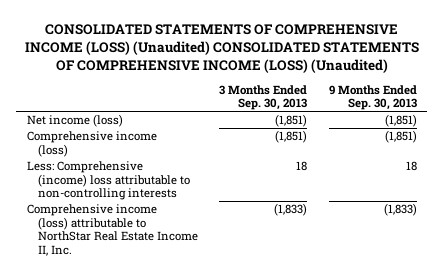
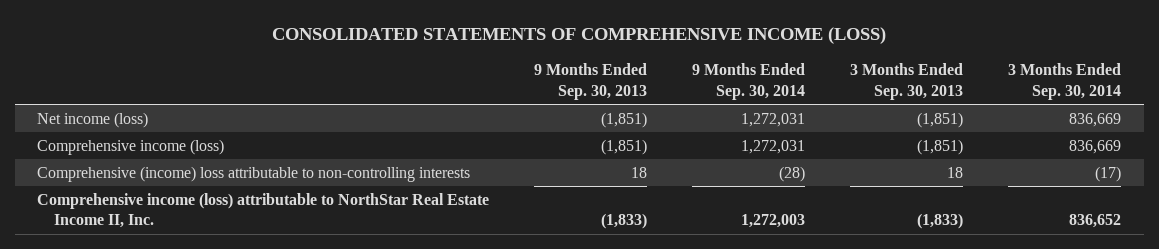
- CONSOLIDATED STATEMENTS OF COMPREHENSIVE INCOME (LOSS) (Unaudited) CONSOLIDATED STATEMENTS OF COMPREHENSIVE INCOME (LOSS) (Unaudited)
+ CONSOLIDATED STATEMENTS OF COMPREHENSIVE INCOME (LOSS)
- | 3 Months Ended Sep. 30, 2013 | 9 Months Ended Sep. 30, 2013
+ | 9 Months Ended Sep. 30, 2013 | 9 Months Ended Sep. 30, 2014 | 3 Months Ended Sep. 30, 2013 | 3 Months Ended Sep. 30, 2014
- Less: Comprehensive (income) loss attributable to non-controlling interests | 18 | 18
+ Comprehensive (income) loss attributable to non-controlling interests | 18 | (28) | 18 | (17)

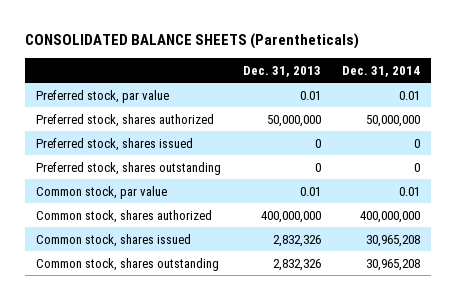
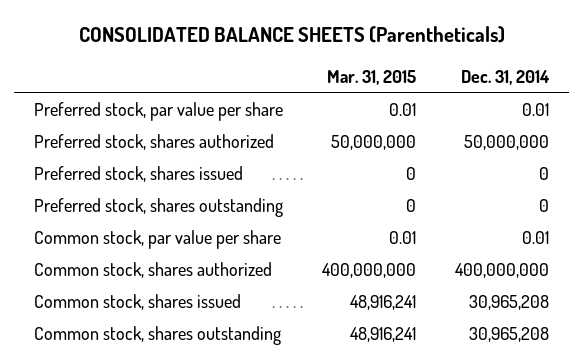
- | Dec. 31, 2013 | Dec. 31, 2014
+ | Mar. 31, 2015 | Dec. 31, 2014
- Preferred stock, par value | 0.01 | 0.01
+ Preferred stock, par value per share | 0.01 | 0.01
- Common stock, par value | 0.01 | 0.01
+ Common stock, par value per share | 0.01 | 0.01

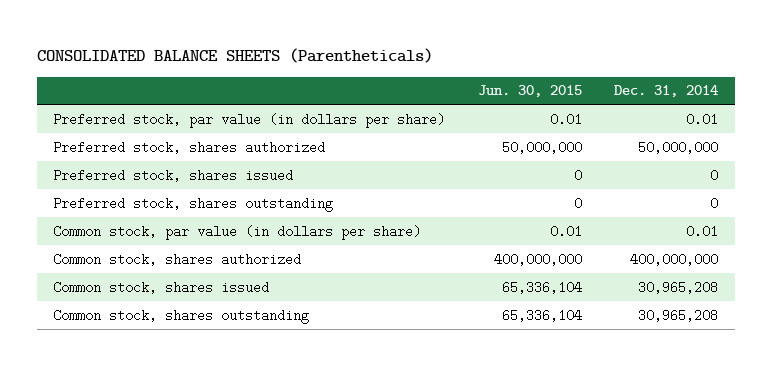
- | Mar. 31, 2015 | Dec. 31, 2014
+ | Jun. 30, 2015 | Dec. 31, 2014
- Preferred stock, par value per share | 0.01 | 0.01
+ Preferred stock, par value (in dollars per share) | 0.01 | 0.01
- Common stock, par value per share | 0.01 | 0.01
+ Common stock, par value (in dollars per share) | 0.01 | 0.01

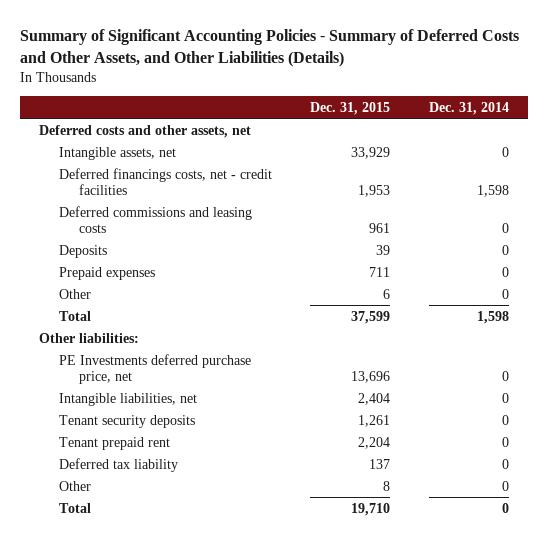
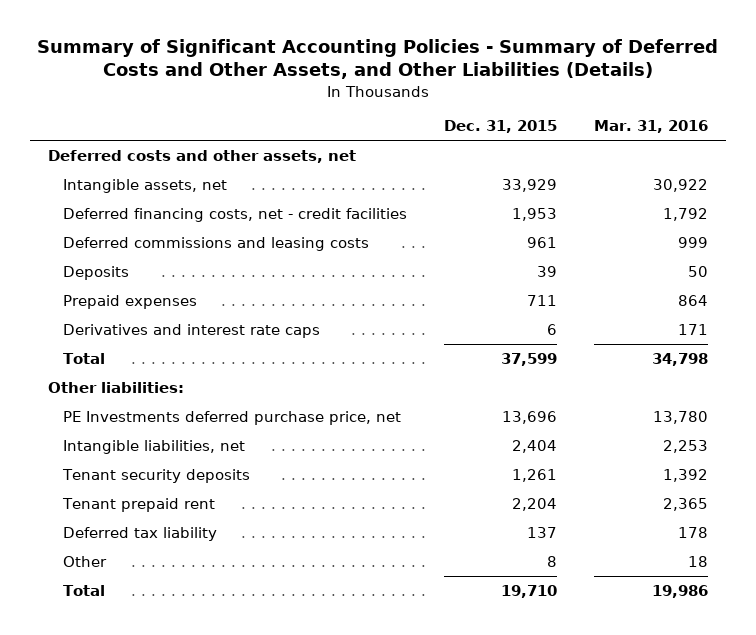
- | Dec. 31, 2015 | Dec. 31, 2014
+ | Dec. 31, 2015 | Mar. 31, 2016
- Deferred financings costs, net - credit facilities | 1,953 | 1,598
+ Deferred financing costs, net - credit facilities | 1,953 | 1,792
- Other | 6 | 0
+ Derivatives and interest rate caps | 6 | 171

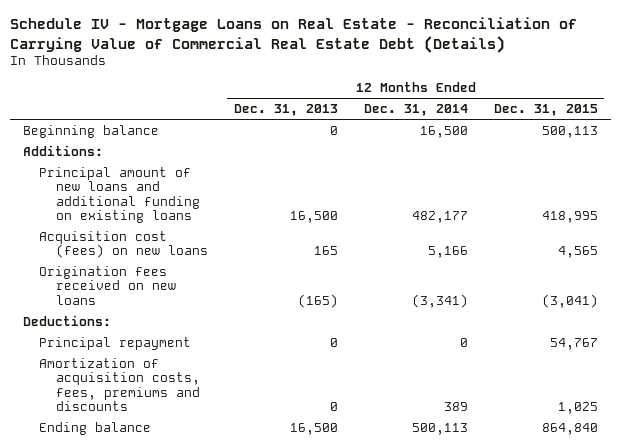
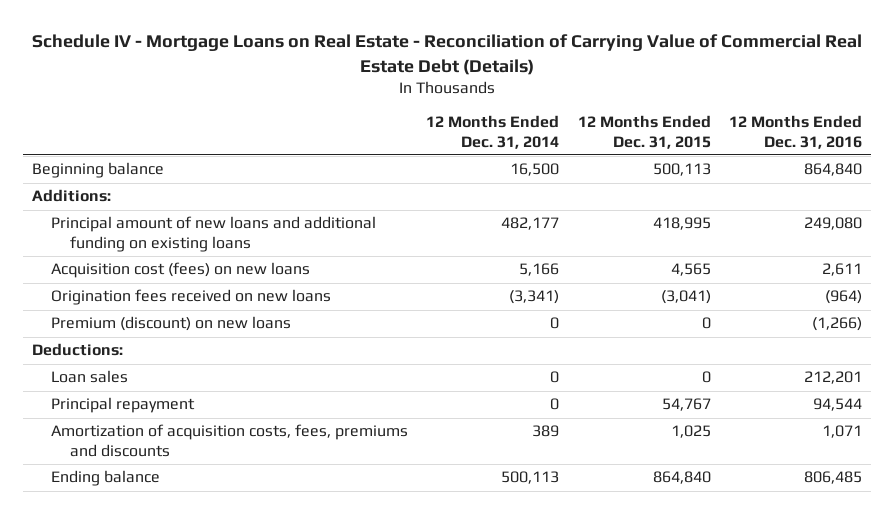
- | 12 Months Ended Dec. 31, 2013 | 12 Months Ended Dec. 31, 2014 | 12 Months Ended Dec. 31, 2015
+ | 12 Months Ended Dec. 31, 2014 | 12 Months Ended Dec. 31, 2015 | 12 Months Ended Dec. 31, 2016
+ Premium (discount) on new loans | 0 | 0 | (1,266)
+ Loan sales | 0 | 0 | 212,201

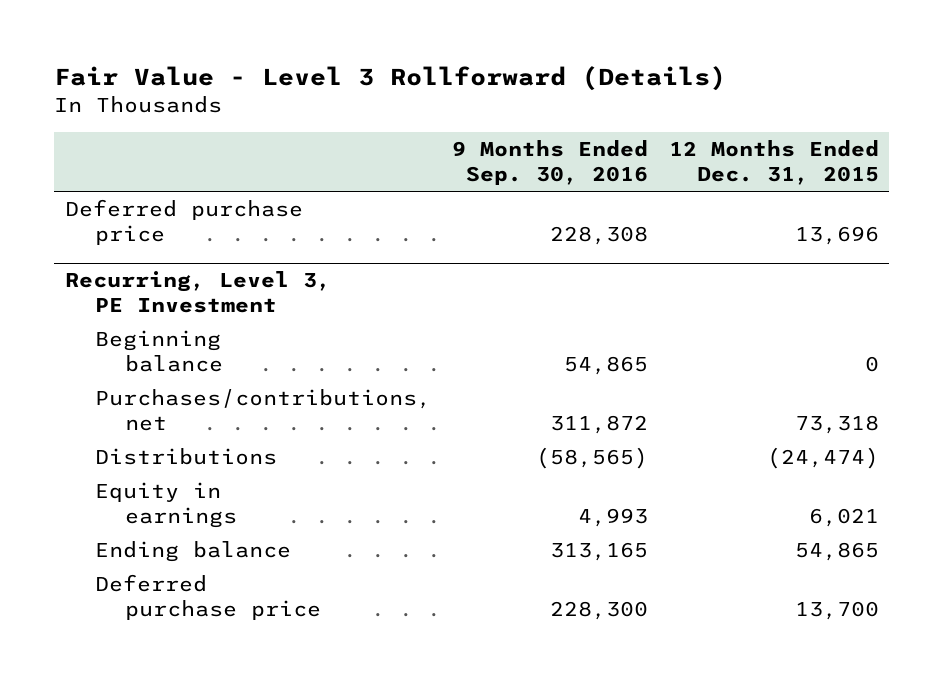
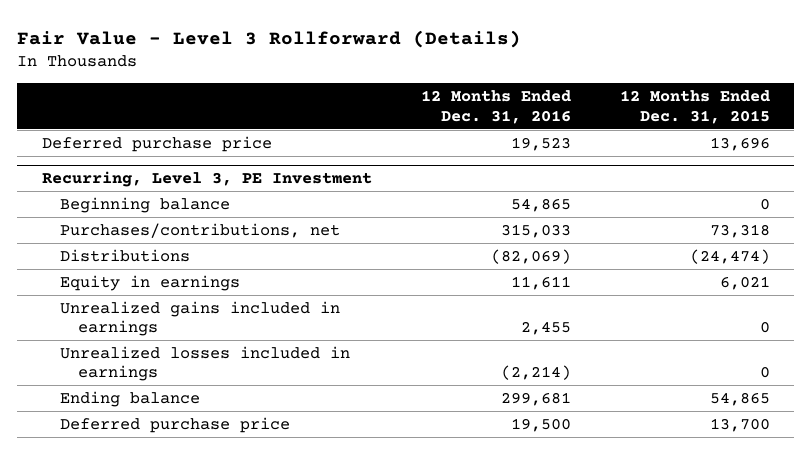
- | 9 Months Ended Sep. 30, 2016 | 12 Months Ended Dec. 31, 2015
+ | 12 Months Ended Dec. 31, 2016 | 12 Months Ended Dec. 31, 2015
@ Recurring, Level 3, PE Investment
+ Unrealized gains included in earnings | 2,455 | 0
+ Unrealized losses included in earnings | (2,214) | 0

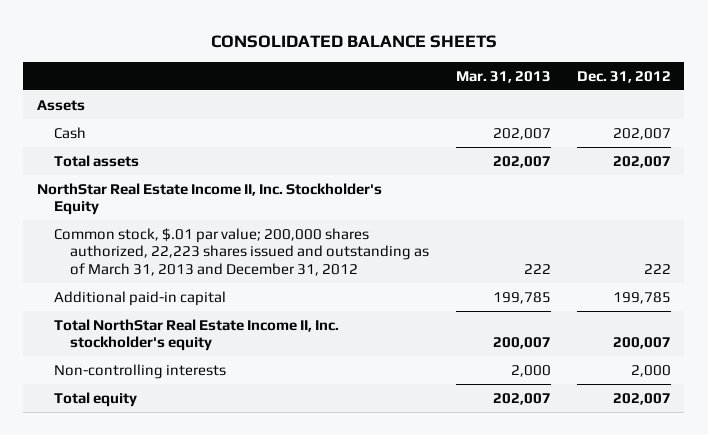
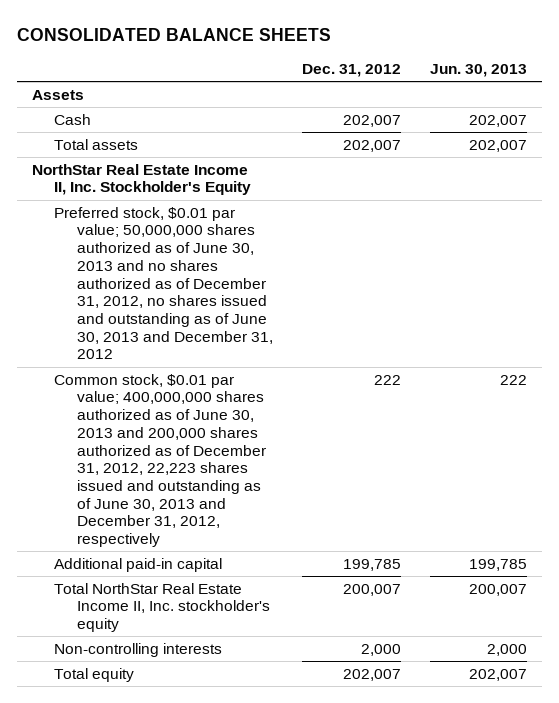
- | Mar. 31, 2013 | Dec. 31, 2012
+ | Dec. 31, 2012 | Jun. 30, 2013
- Common stock, $.01 par value; 200,000 shares authorized, 22,223 shares issued and outstanding as of March 31, 2013 and December 31, 2012 | 222 | 222
+ Preferred stock, $0.01 par value; 50,000,000 shares authorized as of June 30, 2013 and no shares authorized as of December 31, 2012, no shares issued and outstanding as of June 30, 2013 and December 31, 2012
+ Common stock, $0.01 par value; 400,000,000 shares authorized as of June 30, 2013 and 200,000 shares authorized as of December 31, 2012, 22,223 shares issued and outstanding as of June 30, 2013 and December 31, 2012, respectively | 222 | 222

